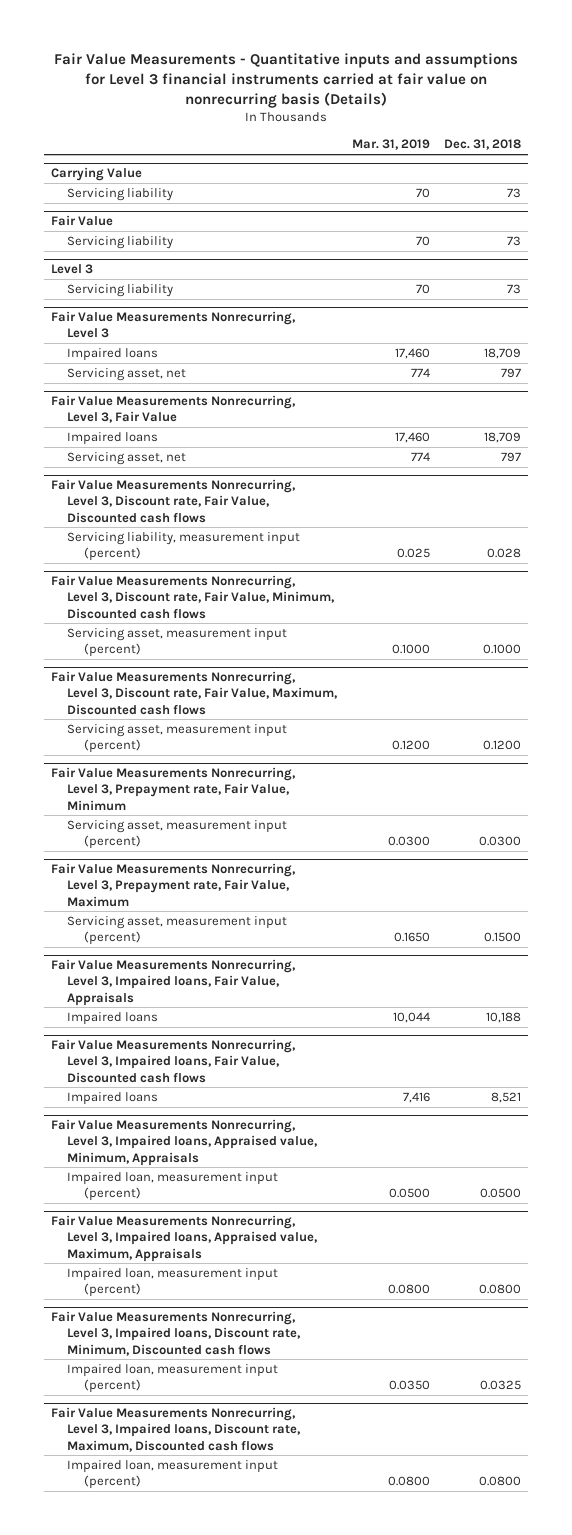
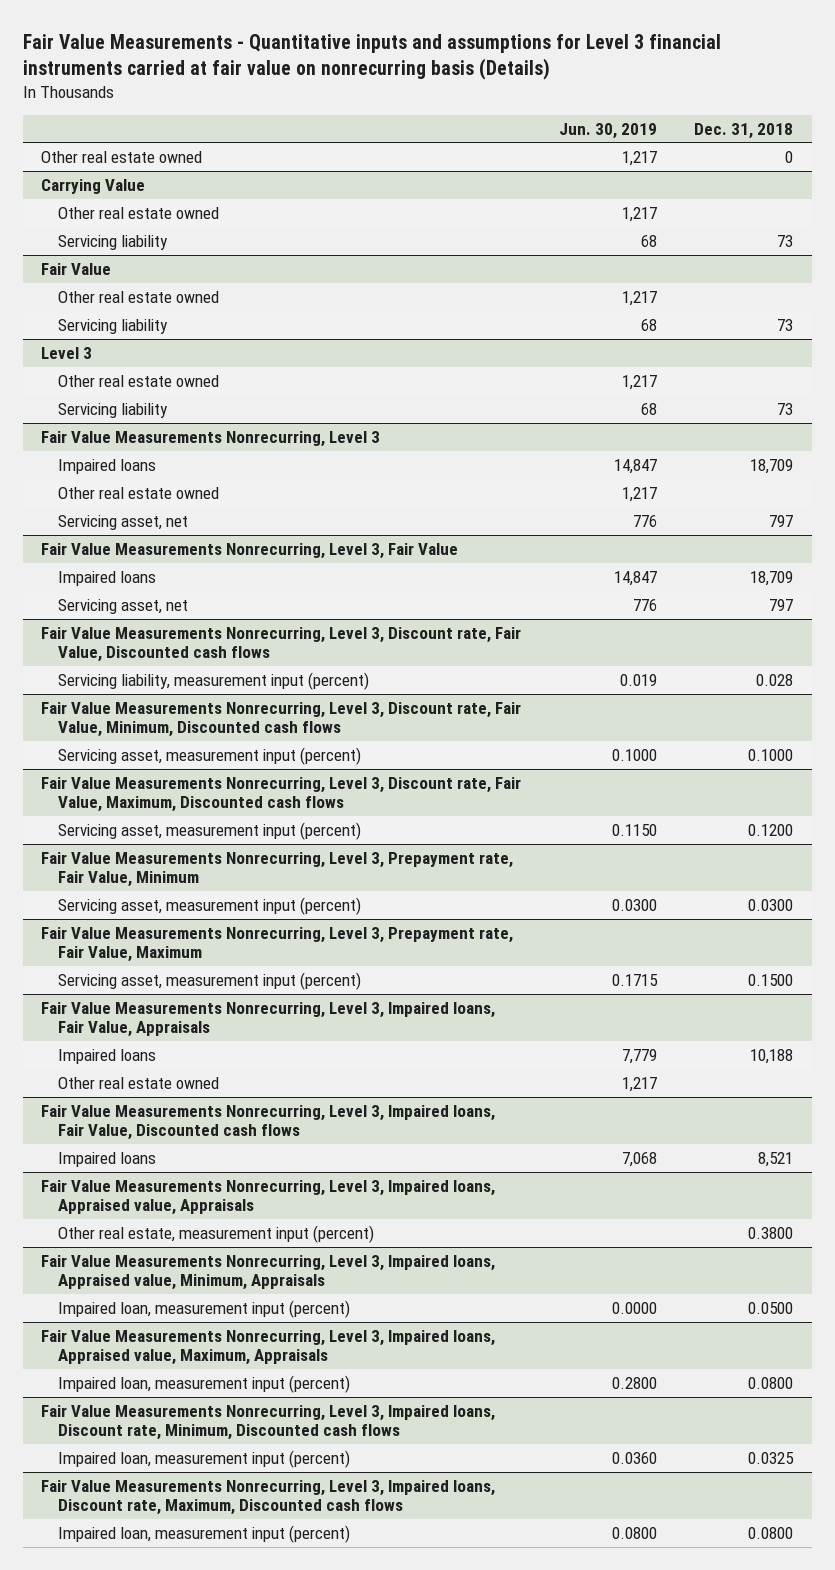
- | Mar. 31, 2019 | Dec. 31, 2018
+ | Jun. 30, 2019 | Dec. 31, 2018
+ Other real estate owned | 1,217 | 0
@ Carrying Value
+ Other real estate owned | 1,217 |
@ Fair Value
+ Other real estate owned | 1,217 |
@ Level 3
+ Other real estate owned | 1,217 |
@ Fair Value Measurements Nonrecurring, Level 3
+ Other real estate owned | 1,217 |
@ Fair Value Measurements Nonrecurring, Level 3, Impaired loans, Fair Value, Appraisals
+ Other real estate owned | 1,217 |
+ Fair Value Measurements Nonrecurring, Level 3, Impaired loans, Appraised value, Appraisals
+ Other real estate, measurement input (percent) | | 0.3800

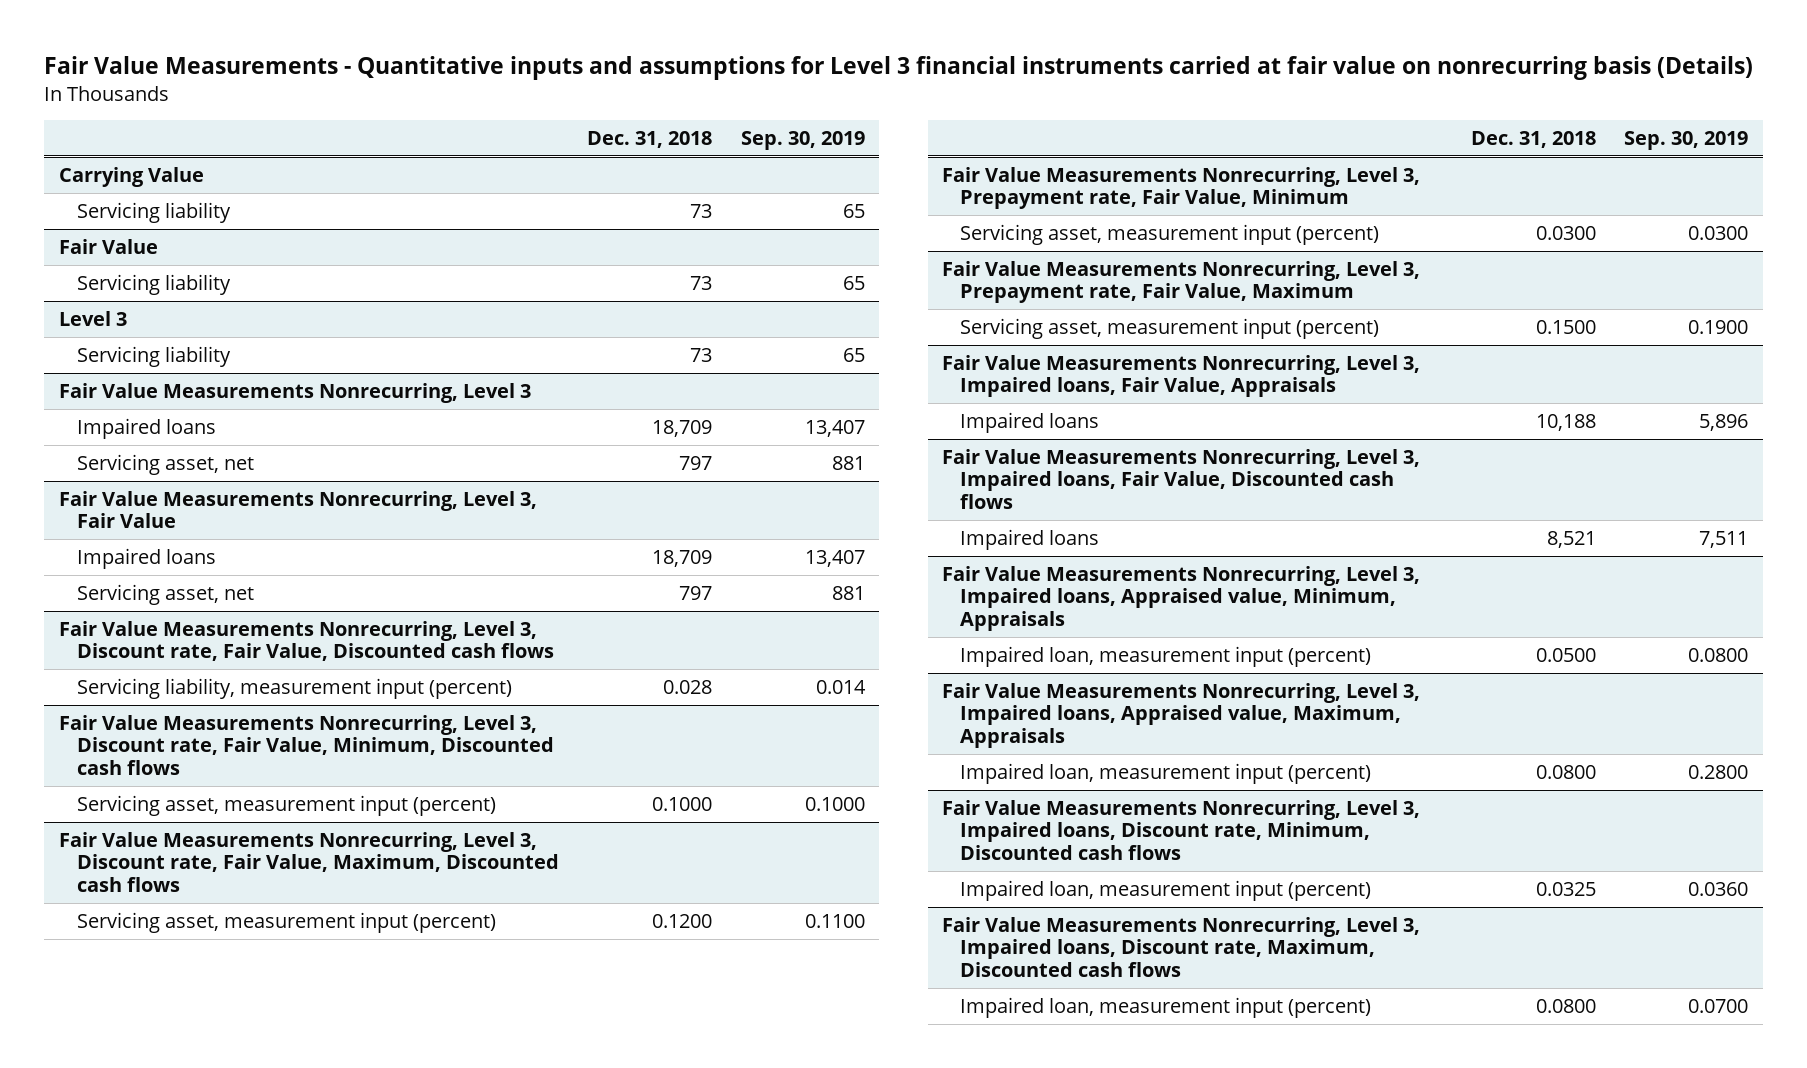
- | Jun. 30, 2019 | Dec. 31, 2018
+ | Dec. 31, 2018 | Sep. 30, 2019
- Other real estate owned | 1,217 | 0
@ Carrying Value
- Other real estate owned | 1,217 |
@ Fair Value
- Other real estate owned | 1,217 |
@ Level 3
- Other real estate owned | 1,217 |
@ Fair Value Measurements Nonrecurring, Level 3
- Other real estate owned | 1,217 |
@ Fair Value Measurements Nonrecurring, Level 3, Impaired loans, Fair Value, Appraisals
- Other real estate owned | 1,217 |
- Fair Value Measurements Nonrecurring, Level 3, Impaired loans, Appraised value, Appraisals
- Other real estate, measurement input (percent) | | 0.3800

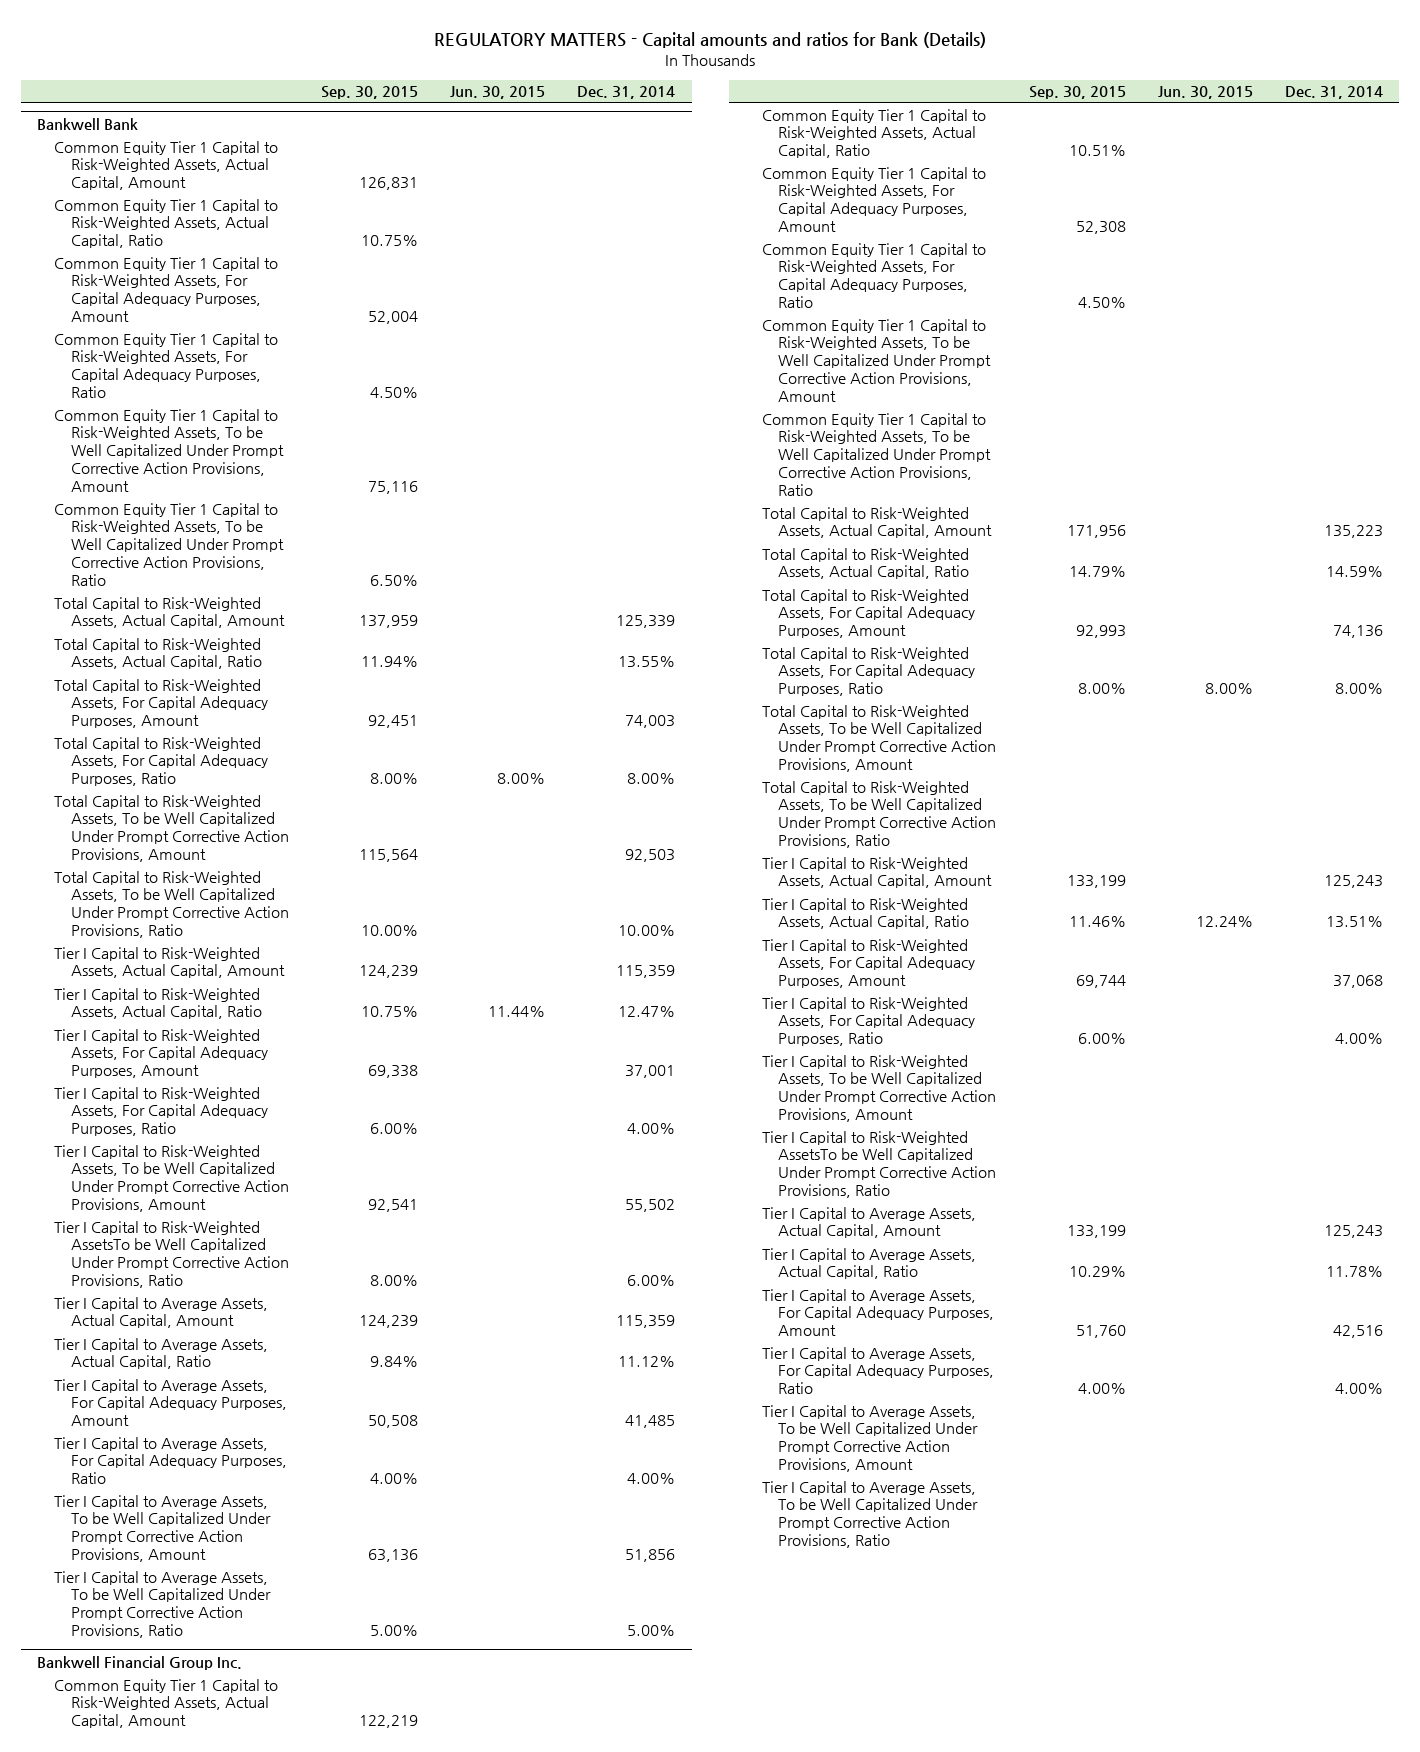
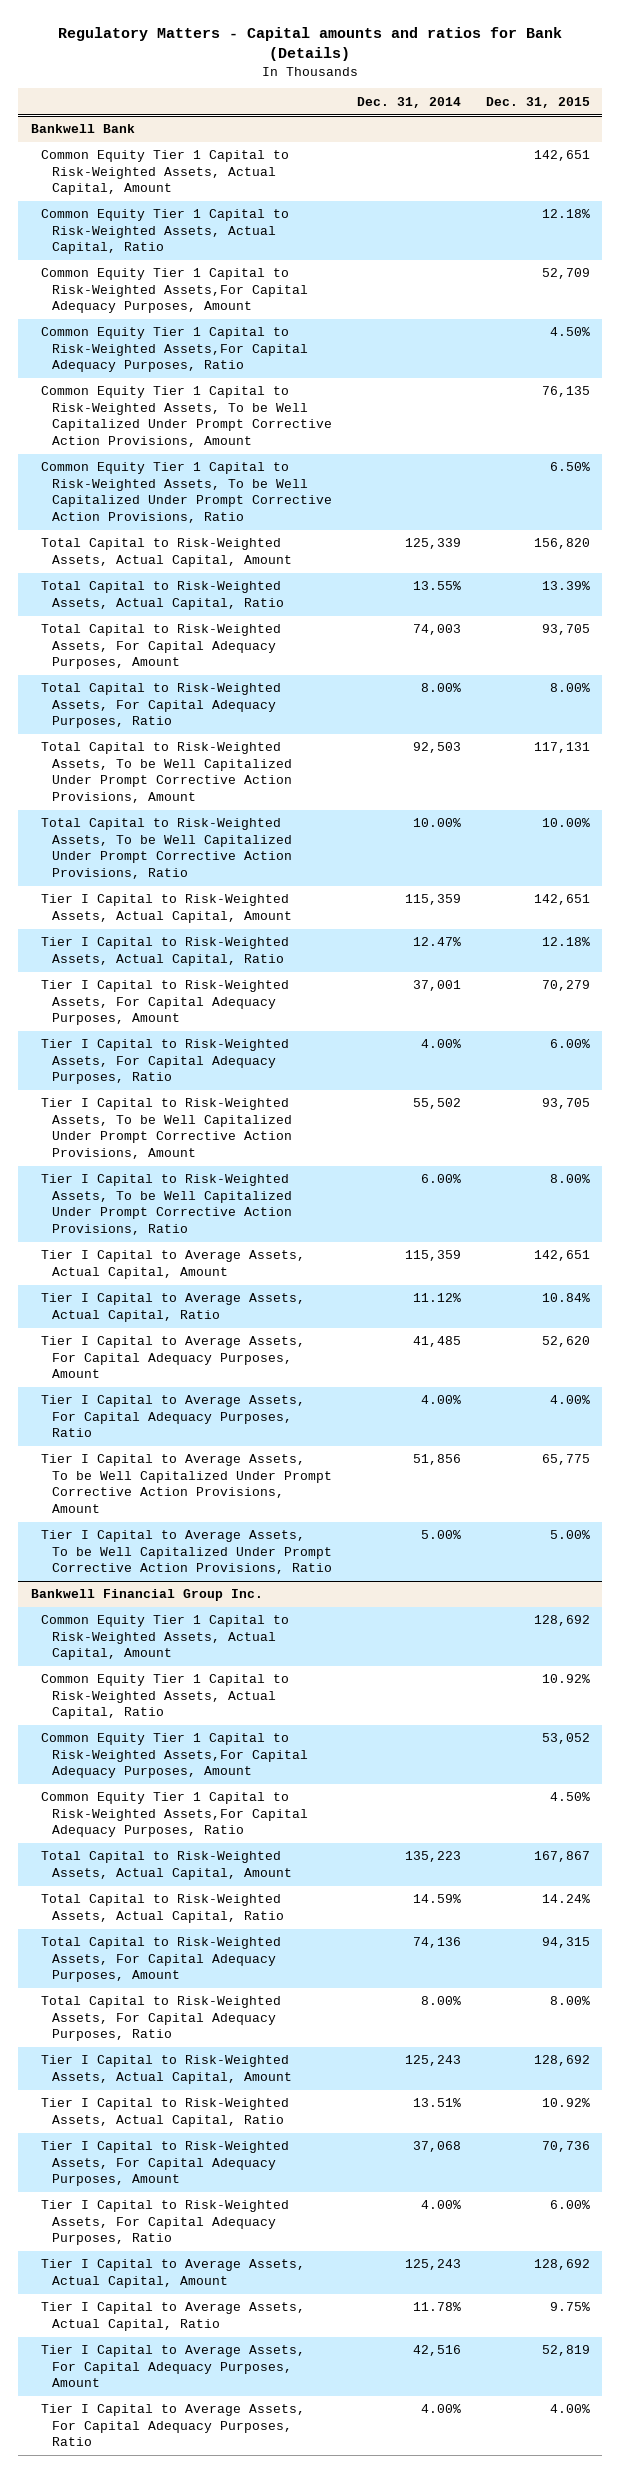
- REGULATORY MATTERS - Capital amounts and ratios for Bank (Details)
+ Regulatory Matters - Capital amounts and ratios for Bank (Details)
- | Sep. 30, 2015 | Jun. 30, 2015 | Dec. 31, 2014
+ | Dec. 31, 2014 | Dec. 31, 2015
@ Bankwell Bank
- Common Equity Tier 1 Capital to Risk-Weighted Assets, For Capital Adequacy Purposes, Amount | 52,004 | |
- Common Equity Tier 1 Capital to Risk-Weighted Assets, For Capital Adequacy Purposes, Ratio | 4.50% | |
+ Common Equity Tier 1 Capital to Risk-Weighted Assets,For Capital Adequacy Purposes, Amount | | 52,709
+ Common Equity Tier 1 Capital to Risk-Weighted Assets,For Capital Adequacy Purposes, Ratio | | 4.50%
- Tier I Capital to Risk-Weighted AssetsTo be Well Capitalized Under Prompt Corrective Action Provisions, Ratio | 8.00% | | 6.00%
+ Tier I Capital to Risk-Weighted Assets, To be Well Capitalized Under Prompt Corrective Action Provisions, Ratio | 6.00% | 8.00%
@ Bankwell Financial Group Inc.
- Common Equity Tier 1 Capital to Risk-Weighted Assets, For Capital Adequacy Purposes, Amount | 52,308 | |
- Common Equity Tier 1 Capital to Risk-Weighted Assets, For Capital Adequacy Purposes, Ratio | 4.50% | |
- Common Equity Tier 1 Capital to Risk-Weighted Assets, To be Well Capitalized Under Prompt Corrective Action Provisions, Amount
- Common Equity Tier 1 Capital to Risk-Weighted Assets, To be Well Capitalized Under Prompt Corrective Action Provisions, Ratio
+ Common Equity Tier 1 Capital to Risk-Weighted Assets,For Capital Adequacy Purposes, Amount | | 53,052
+ Common Equity Tier 1 Capital to Risk-Weighted Assets,For Capital Adequacy Purposes, Ratio | | 4.50%
- Total Capital to Risk-Weighted Assets, To be Well Capitalized Under Prompt Corrective Action Provisions, Amount
- Total Capital to Risk-Weighted Assets, To be Well Capitalized Under Prompt Corrective Action Provisions, Ratio
- Tier I Capital to Risk-Weighted Assets, To be Well Capitalized Under Prompt Corrective Action Provisions, Amount
- Tier I Capital to Risk-Weighted AssetsTo be Well Capitalized Under Prompt Corrective Action Provisions, Ratio
- Tier I Capital to Average Assets, To be Well Capitalized Under Prompt Corrective Action Provisions, Amount
- Tier I Capital to Average Assets, To be Well Capitalized Under Prompt Corrective Action Provisions, Ratio

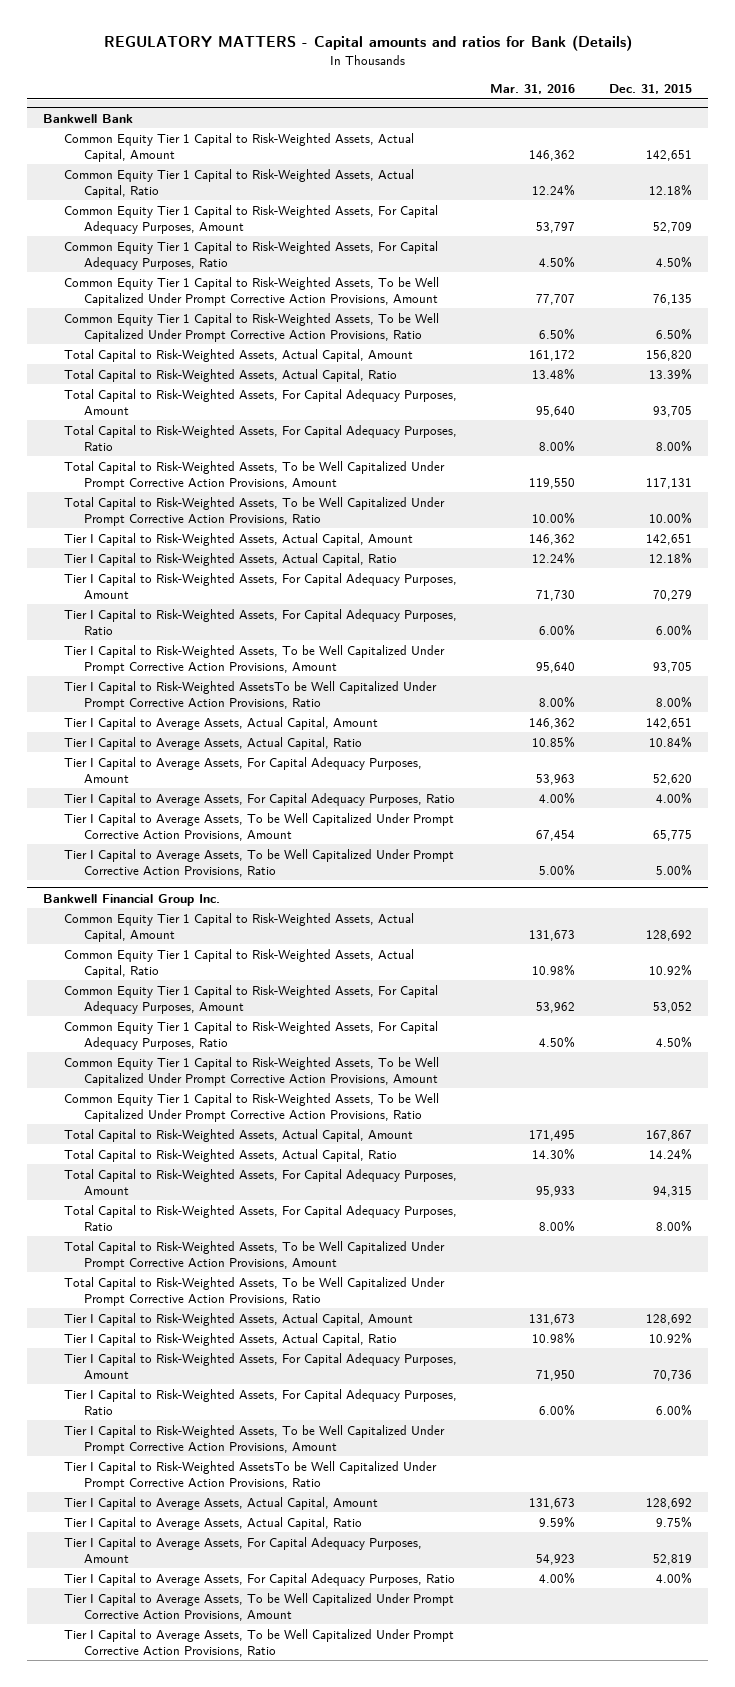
- Regulatory Matters - Capital amounts and ratios for Bank (Details)
+ REGULATORY MATTERS - Capital amounts and ratios for Bank (Details)
- | Dec. 31, 2014 | Dec. 31, 2015
+ | Mar. 31, 2016 | Dec. 31, 2015
@ Bankwell Bank
- Common Equity Tier 1 Capital to Risk-Weighted Assets,For Capital Adequacy Purposes, Amount | | 52,709
- Common Equity Tier 1 Capital to Risk-Weighted Assets,For Capital Adequacy Purposes, Ratio | | 4.50%
+ Common Equity Tier 1 Capital to Risk-Weighted Assets, For Capital Adequacy Purposes, Amount | 53,797 | 52,709
+ Common Equity Tier 1 Capital to Risk-Weighted Assets, For Capital Adequacy Purposes, Ratio | 4.50% | 4.50%
- Tier I Capital to Risk-Weighted Assets, To be Well Capitalized Under Prompt Corrective Action Provisions, Ratio | 6.00% | 8.00%
+ Tier I Capital to Risk-Weighted AssetsTo be Well Capitalized Under Prompt Corrective Action Provisions, Ratio | 8.00% | 8.00%
@ Bankwell Financial Group Inc.
- Common Equity Tier 1 Capital to Risk-Weighted Assets,For Capital Adequacy Purposes, Amount | | 53,052
- Common Equity Tier 1 Capital to Risk-Weighted Assets,For Capital Adequacy Purposes, Ratio | | 4.50%
+ Common Equity Tier 1 Capital to Risk-Weighted Assets, For Capital Adequacy Purposes, Amount | 53,962 | 53,052
+ Common Equity Tier 1 Capital to Risk-Weighted Assets, For Capital Adequacy Purposes, Ratio | 4.50% | 4.50%
+ Common Equity Tier 1 Capital to Risk-Weighted Assets, To be Well Capitalized Under Prompt Corrective Action Provisions, Amount
+ Common Equity Tier 1 Capital to Risk-Weighted Assets, To be Well Capitalized Under Prompt Corrective Action Provisions, Ratio
+ Total Capital to Risk-Weighted Assets, To be Well Capitalized Under Prompt Corrective Action Provisions, Amount
+ Total Capital to Risk-Weighted Assets, To be Well Capitalized Under Prompt Corrective Action Provisions, Ratio
+ Tier I Capital to Risk-Weighted Assets, To be Well Capitalized Under Prompt Corrective Action Provisions, Amount
+ Tier I Capital to Risk-Weighted AssetsTo be Well Capitalized Under Prompt Corrective Action Provisions, Ratio
+ Tier I Capital to Average Assets, To be Well Capitalized Under Prompt Corrective Action Provisions, Amount
+ Tier I Capital to Average Assets, To be Well Capitalized Under Prompt Corrective Action Provisions, Ratio

